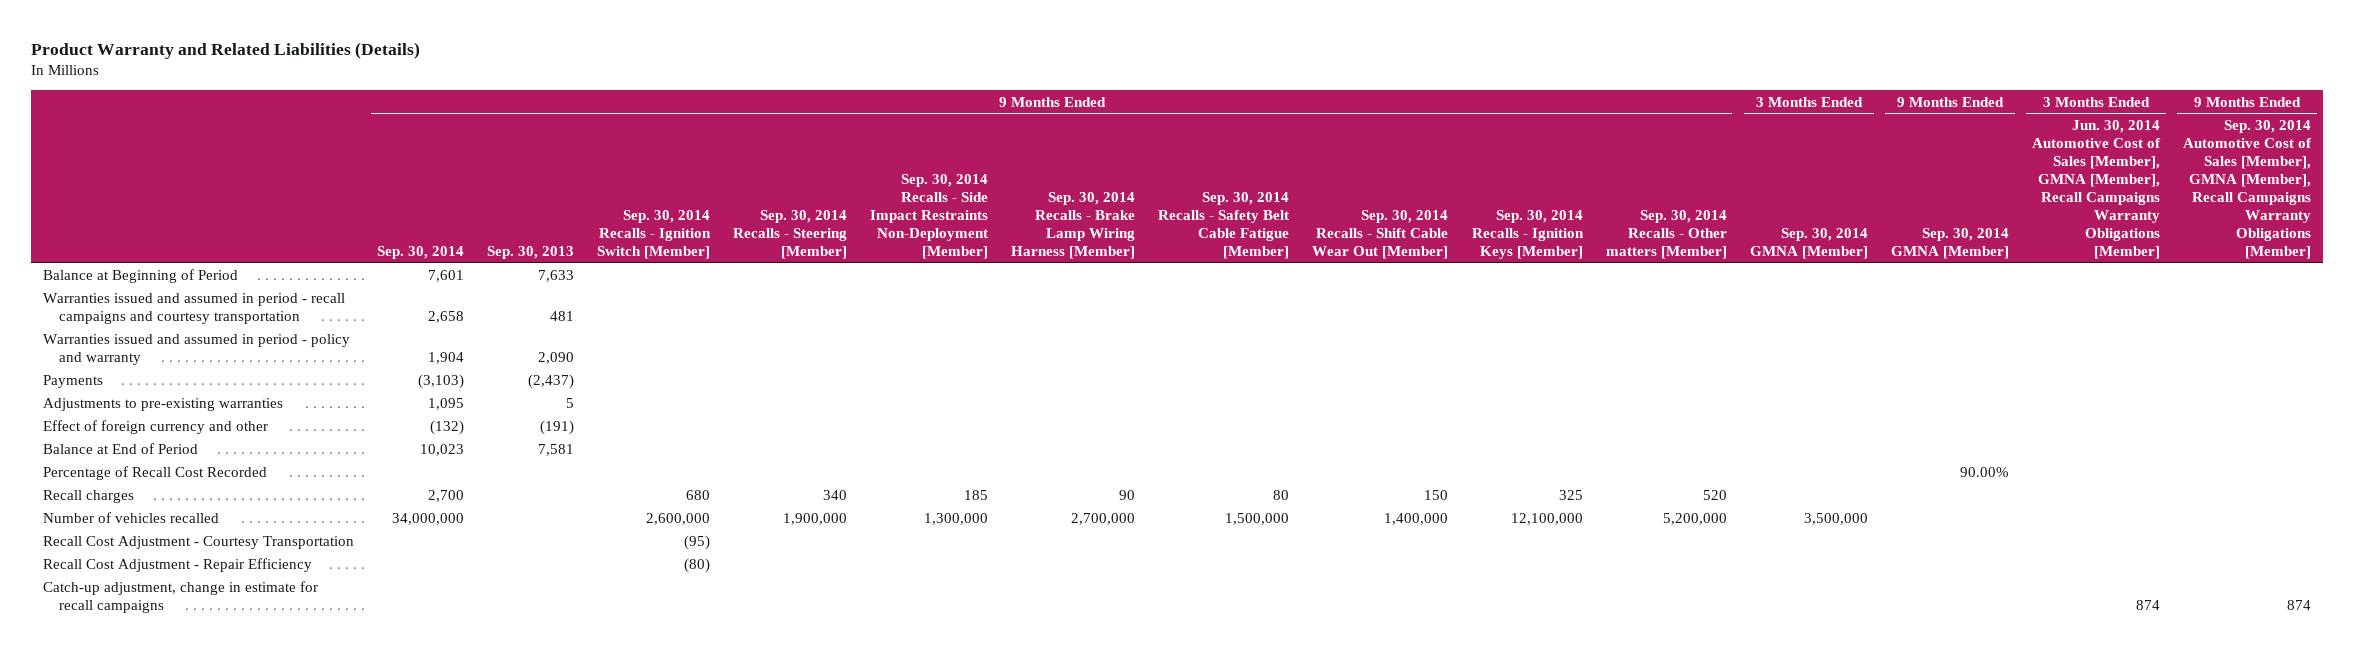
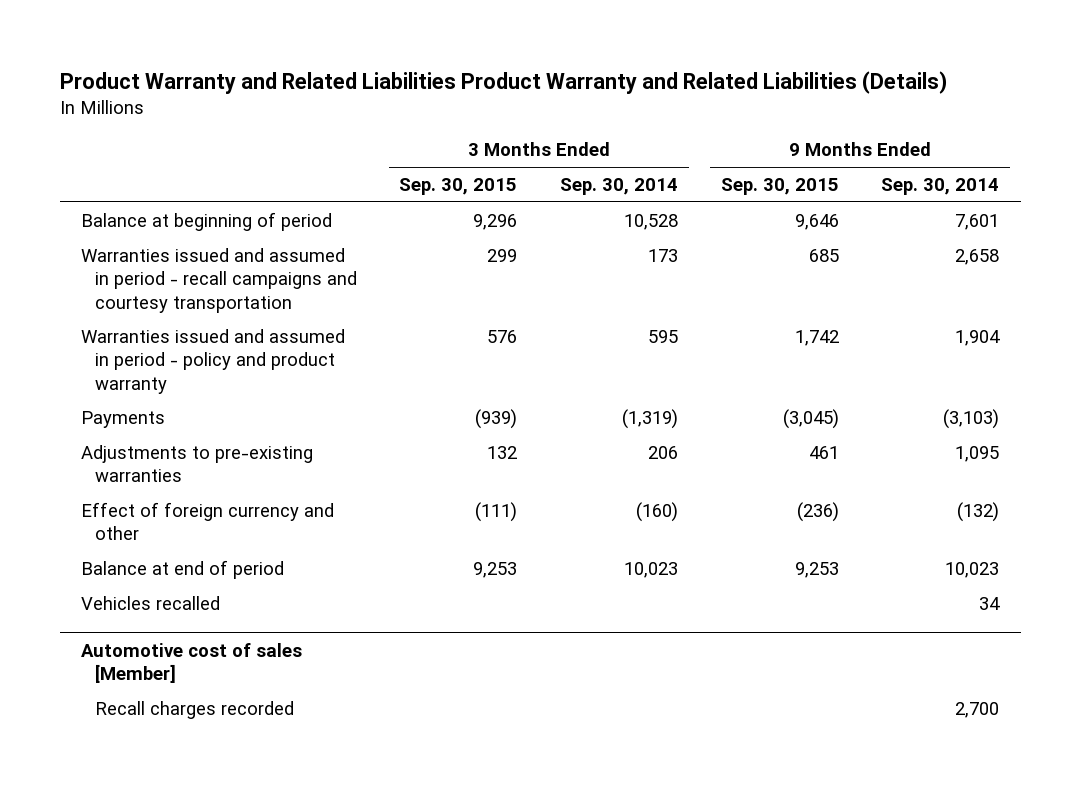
- Product Warranty and Related Liabilities (Details)
+ Product Warranty and Related Liabilities Product Warranty and Related Liabilities (Details)
- | 9 Months Ended Sep. 30, 2014 | 9 Months Ended Sep. 30, 2013 | 9 Months Ended Sep. 30, 2014 Recalls - Ignition Switch [Member] | 9 Months Ended Sep. 30, 2014 Recalls - Steering [Member] | 9 Months Ended Sep. 30, 2014 Recalls - Side Impact Restraints Non-Deployment [Member] | 9 Months Ended Sep. 30, 2014 Recalls - Brake Lamp Wiring Harness [Member] | 9 Months Ended Sep. 30, 2014 Recalls - Safety Belt Cable Fatigue [Member] | 9 Months Ended Sep. 30, 2014 Recalls - Shift Cable Wear Out [Member] | 9 Months Ended Sep. 30, 2014 Recalls - Ignition Keys [Member] | 9 Months Ended Sep. 30, 2014 Recalls - Other matters [Member] | 3 Months Ended Sep. 30, 2014 GMNA [Member] | 9 Months Ended Sep. 30, 2014 GMNA [Member] | 3 Months Ended Jun. 30, 2014 Automotive Cost of Sales [Member], GMNA [Member], Recall Campaigns Warranty Obligations [Member] | 9 Months Ended Sep. 30, 2014 Automotive Cost of Sales [Member], GMNA [Member], Recall Campaigns Warranty Obligations [Member]
+ | 3 Months Ended Sep. 30, 2015 | 3 Months Ended Sep. 30, 2014 | 9 Months Ended Sep. 30, 2015 | 9 Months Ended Sep. 30, 2014
- Balance at Beginning of Period | 7,601 | 7,633 | | | | | | | | | | | |
+ Balance at beginning of period | 9,296 | 10,528 | 9,646 | 7,601
- Warranties issued and assumed in period - policy and warranty | 1,904 | 2,090 | | | | | | | | | | | |
+ Warranties issued and assumed in period - policy and product warranty | 576 | 595 | 1,742 | 1,904
- Balance at End of Period | 10,023 | 7,581 | | | | | | | | | | | |
- Percentage of Recall Cost Recorded | | | | | | | | | | | | 90.00% | |
- Recall charges | 2,700 | | 680 | 340 | 185 | 90 | 80 | 150 | 325 | 520 | | | |
- Number of vehicles recalled | 34,000,000 | | 2,600,000 | 1,900,000 | 1,300,000 | 2,700,000 | 1,500,000 | 1,400,000 | 12,100,000 | 5,200,000 | 3,500,000 | | |
- Recall Cost Adjustment - Courtesy Transportation | | | (95) | | | | | | | | | | |
- Recall Cost Adjustment - Repair Efficiency | | | (80) | | | | | | | | | | |
- Catch-up adjustment, change in estimate for recall campaigns | | | | | | | | | | | | | 874 | 874
+ Balance at end of period | 9,253 | 10,023 | 9,253 | 10,023
+ Vehicles recalled | | | | 34
+ Automotive cost of sales [Member]
+ Recall charges recorded | | | | 2,700

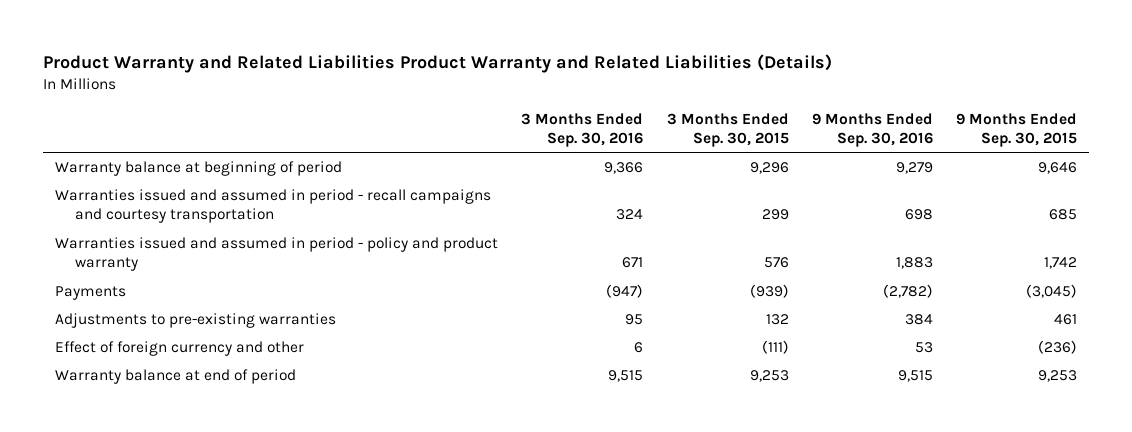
- | 3 Months Ended Sep. 30, 2015 | 3 Months Ended Sep. 30, 2014 | 9 Months Ended Sep. 30, 2015 | 9 Months Ended Sep. 30, 2014
+ | 3 Months Ended Sep. 30, 2016 | 3 Months Ended Sep. 30, 2015 | 9 Months Ended Sep. 30, 2016 | 9 Months Ended Sep. 30, 2015
- Balance at beginning of period | 9,296 | 10,528 | 9,646 | 7,601
+ Warranty balance at beginning of period | 9,366 | 9,296 | 9,279 | 9,646
- Balance at end of period | 9,253 | 10,023 | 9,253 | 10,023
- Vehicles recalled | | | | 34
- Automotive cost of sales [Member]
- Recall charges recorded | | | | 2,700
+ Warranty balance at end of period | 9,515 | 9,253 | 9,515 | 9,253

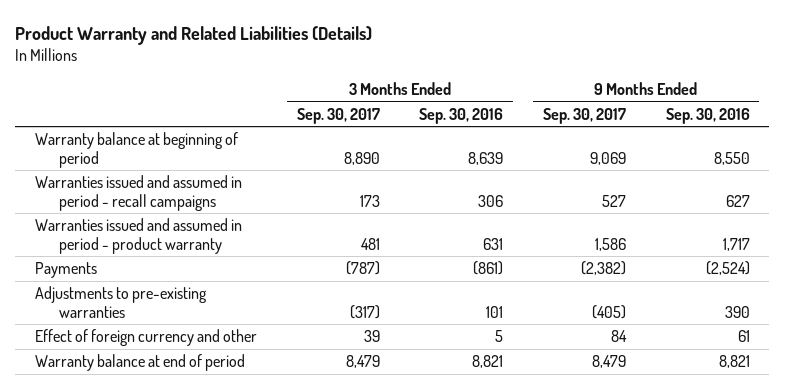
- Product Warranty and Related Liabilities Product Warranty and Related Liabilities (Details)
+ Product Warranty and Related Liabilities (Details)
- | 3 Months Ended Sep. 30, 2016 | 3 Months Ended Sep. 30, 2015 | 9 Months Ended Sep. 30, 2016 | 9 Months Ended Sep. 30, 2015
+ | 3 Months Ended Sep. 30, 2017 | 3 Months Ended Sep. 30, 2016 | 9 Months Ended Sep. 30, 2017 | 9 Months Ended Sep. 30, 2016
- Warranty balance at beginning of period | 9,366 | 9,296 | 9,279 | 9,646
- Warranties issued and assumed in period - recall campaigns and courtesy transportation | 324 | 299 | 698 | 685
- Warranties issued and assumed in period - policy and product warranty | 671 | 576 | 1,883 | 1,742
- Payments | (947) | (939) | (2,782) | (3,045)
- Adjustments to pre-existing warranties | 95 | 132 | 384 | 461
- Effect of foreign currency and other | 6 | (111) | 53 | (236)
- Warranty balance at end of period | 9,515 | 9,253 | 9,515 | 9,253
+ Warranty balance at beginning of period | 8,890 | 8,639 | 9,069 | 8,550
+ Warranties issued and assumed in period - recall campaigns | 173 | 306 | 527 | 627
+ Warranties issued and assumed in period - product warranty | 481 | 631 | 1,586 | 1,717
+ Payments | (787) | (861) | (2,382) | (2,524)
+ Adjustments to pre-existing warranties | (317) | 101 | (405) | 390
+ Effect of foreign currency and other | 39 | 5 | 84 | 61
+ Warranty balance at end of period | 8,479 | 8,821 | 8,479 | 8,821

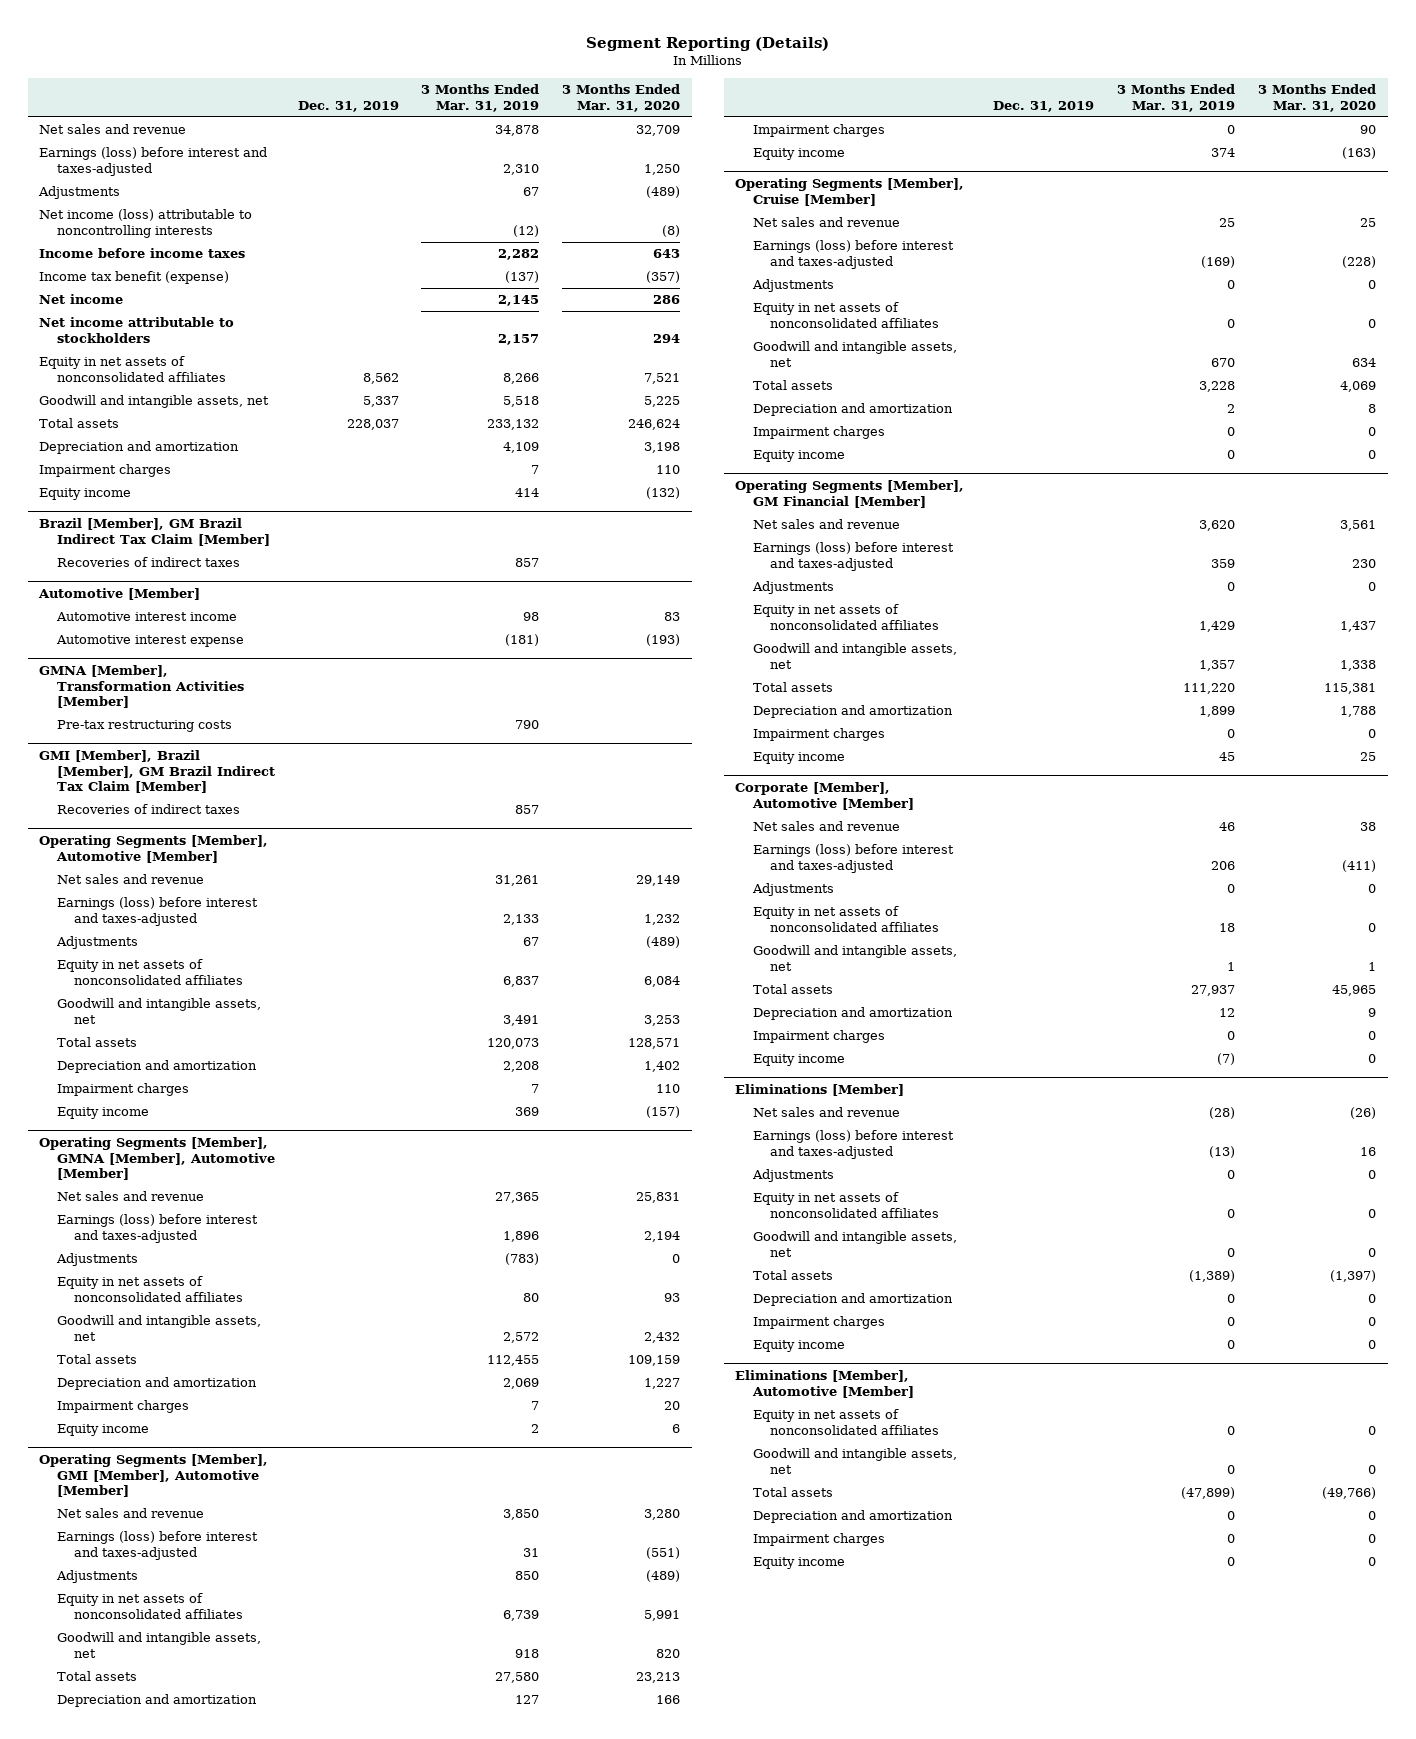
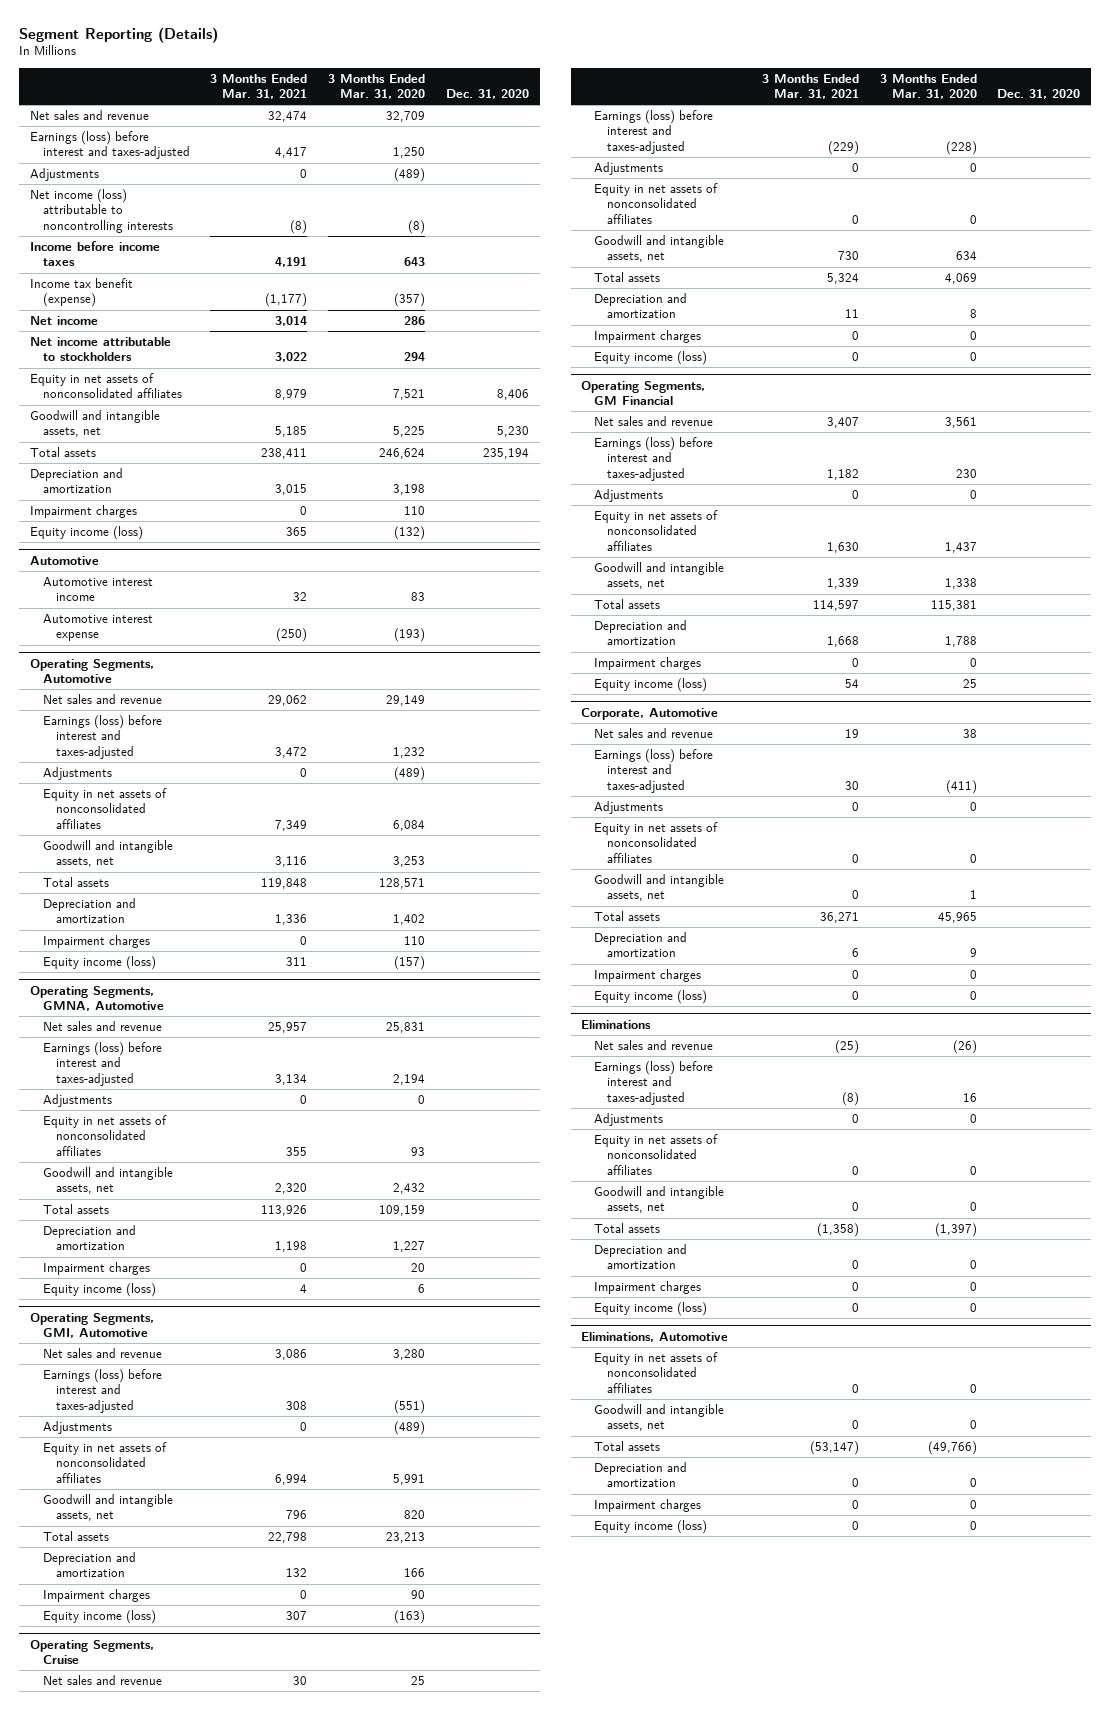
- | Dec. 31, 2019 | 3 Months Ended Mar. 31, 2019 | 3 Months Ended Mar. 31, 2020
+ | 3 Months Ended Mar. 31, 2021 | 3 Months Ended Mar. 31, 2020 | Dec. 31, 2020
- Equity income | | 414 | (132)
- Brazil [Member], GM Brazil Indirect Tax Claim [Member]
- Recoveries of indirect taxes | | 857 |
- Automotive [Member]
+ Equity income (loss) | 365 | (132) |
+ Automotive
- GMNA [Member], Transformation Activities [Member]
- Pre-tax restructuring costs | | 790 |
- GMI [Member], Brazil [Member], GM Brazil Indirect Tax Claim [Member]
- Recoveries of indirect taxes | | 857 |
- Operating Segments [Member], Automotive [Member]
+ Operating Segments, Automotive
- Equity income | | 369 | (157)
- Operating Segments [Member], GMNA [Member], Automotive [Member]
+ Equity income (loss) | 311 | (157) |
+ Operating Segments, GMNA, Automotive
- Equity income | | 2 | 6
- Operating Segments [Member], GMI [Member], Automotive [Member]
+ Equity income (loss) | 4 | 6 |
+ Operating Segments, GMI, Automotive
- Equity income | | 374 | (163)
- Operating Segments [Member], Cruise [Member]
+ Equity income (loss) | 307 | (163) |
+ Operating Segments, Cruise
- Equity income | | 0 | 0
- Operating Segments [Member], GM Financial [Member]
+ Equity income (loss) | 0 | 0 |
+ Operating Segments, GM Financial
- Equity income | | 45 | 25
- Corporate [Member], Automotive [Member]
+ Equity income (loss) | 54 | 25 |
+ Corporate, Automotive
- Equity income | | (7) | 0
- Eliminations [Member]
+ Equity income (loss) | 0 | 0 |
+ Eliminations
- Equity income | | 0 | 0
- Eliminations [Member], Automotive [Member]
+ Equity income (loss) | 0 | 0 |
+ Eliminations, Automotive
- Equity income | | 0 | 0
+ Equity income (loss) | 0 | 0 |

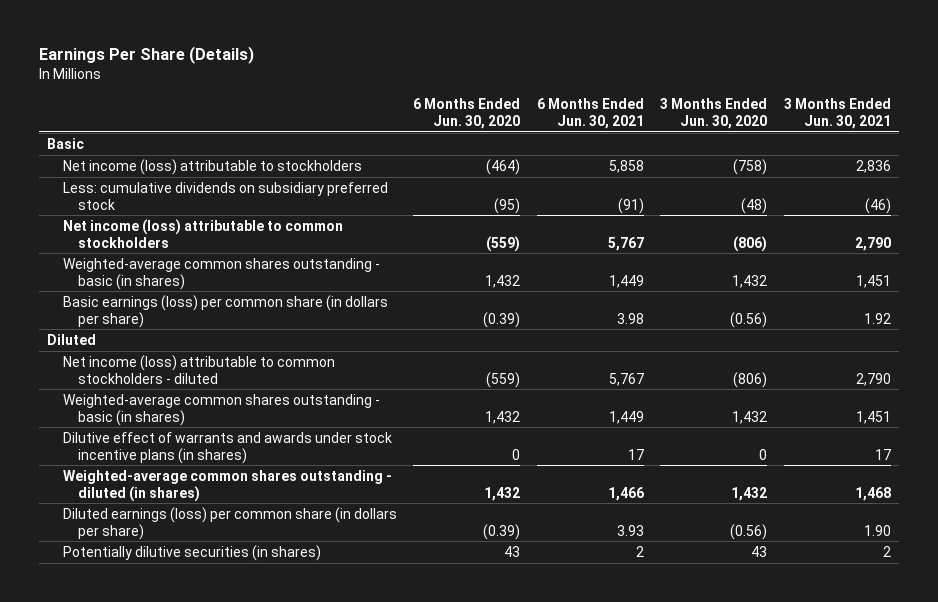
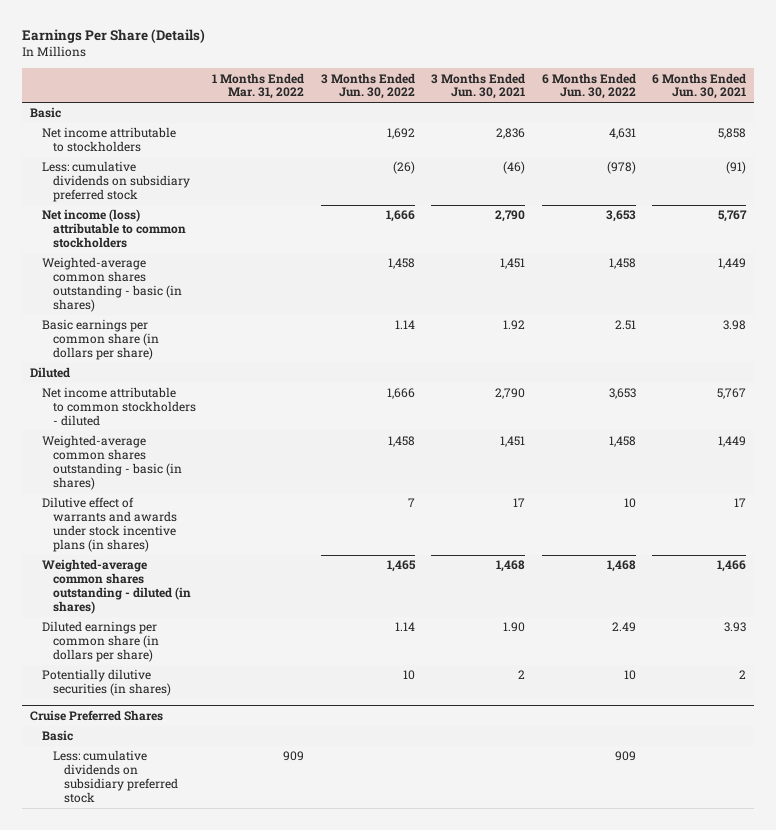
- | 6 Months Ended Jun. 30, 2020 | 6 Months Ended Jun. 30, 2021 | 3 Months Ended Jun. 30, 2020 | 3 Months Ended Jun. 30, 2021
+ | 1 Months Ended Mar. 31, 2022 | 3 Months Ended Jun. 30, 2022 | 3 Months Ended Jun. 30, 2021 | 6 Months Ended Jun. 30, 2022 | 6 Months Ended Jun. 30, 2021
- Net income (loss) attributable to stockholders | (464) | 5,858 | (758) | 2,836
+ Net income attributable to stockholders | | 1,692 | 2,836 | 4,631 | 5,858
- Basic earnings (loss) per common share (in dollars per share) | (0.39) | 3.98 | (0.56) | 1.92
+ Basic earnings per common share (in dollars per share) | | 1.14 | 1.92 | 2.51 | 3.98
- Net income (loss) attributable to common stockholders - diluted | (559) | 5,767 | (806) | 2,790
+ Net income attributable to common stockholders - diluted | | 1,666 | 2,790 | 3,653 | 5,767
- Diluted earnings (loss) per common share (in dollars per share) | (0.39) | 3.93 | (0.56) | 1.90
+ Diluted earnings per common share (in dollars per share) | | 1.14 | 1.90 | 2.49 | 3.93
+ Cruise Preferred Shares
+ Basic
+ Less: cumulative dividends on subsidiary preferred stock | 909 | | | 909 |

